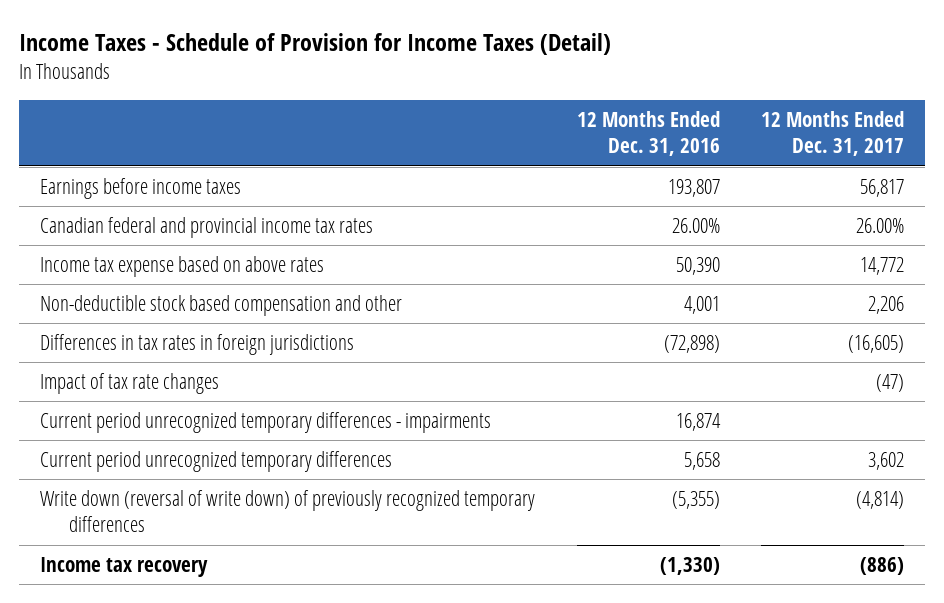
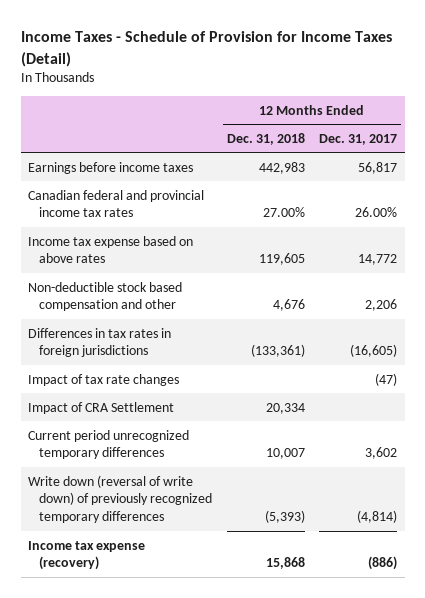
- | 12 Months Ended Dec. 31, 2016 | 12 Months Ended Dec. 31, 2017
+ | 12 Months Ended Dec. 31, 2018 | 12 Months Ended Dec. 31, 2017
- Current period unrecognized temporary differences - impairments | 16,874 |
+ Impact of CRA Settlement | 20,334 |
- Income tax recovery | (1,330) | (886)
+ Income tax expense (recovery) | 15,868 | (886)

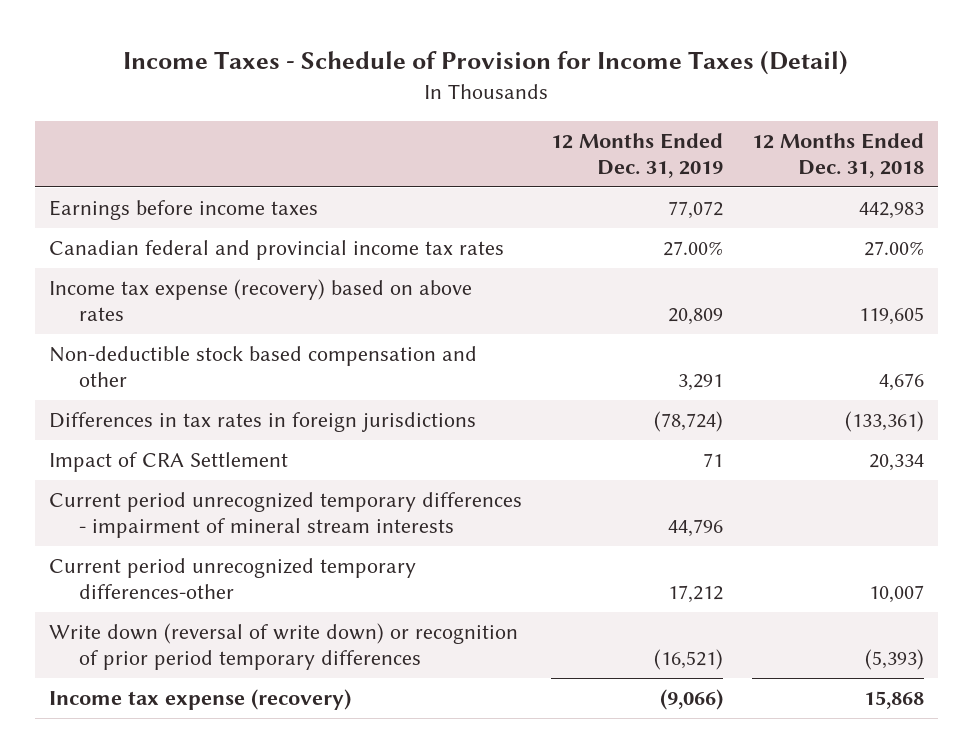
- | 12 Months Ended Dec. 31, 2018 | 12 Months Ended Dec. 31, 2017
+ | 12 Months Ended Dec. 31, 2019 | 12 Months Ended Dec. 31, 2018
- Income tax expense based on above rates | 119,605 | 14,772
+ Income tax expense (recovery) based on above rates | 20,809 | 119,605
- Impact of tax rate changes | | (47)
- Current period unrecognized temporary differences | 10,007 | 3,602
- Write down (reversal of write down) of previously recognized temporary differences | (5,393) | (4,814)
+ Current period unrecognized temporary differences - impairment of mineral stream interests | 44,796 |
+ Current period unrecognized temporary differences-other | 17,212 | 10,007
+ Write down (reversal of write down) or recognition of prior period temporary differences | (16,521) | (5,393)

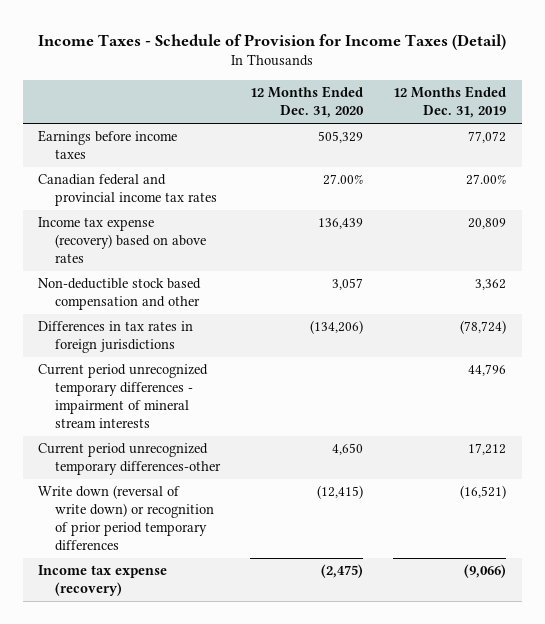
- | 12 Months Ended Dec. 31, 2019 | 12 Months Ended Dec. 31, 2018
+ | 12 Months Ended Dec. 31, 2020 | 12 Months Ended Dec. 31, 2019
- Non-deductible stock based compensation and other | 3,291 | 4,676
+ Non-deductible stock based compensation and other | 3,057 | 3,362
- Impact of CRA Settlement | 71 | 20,334

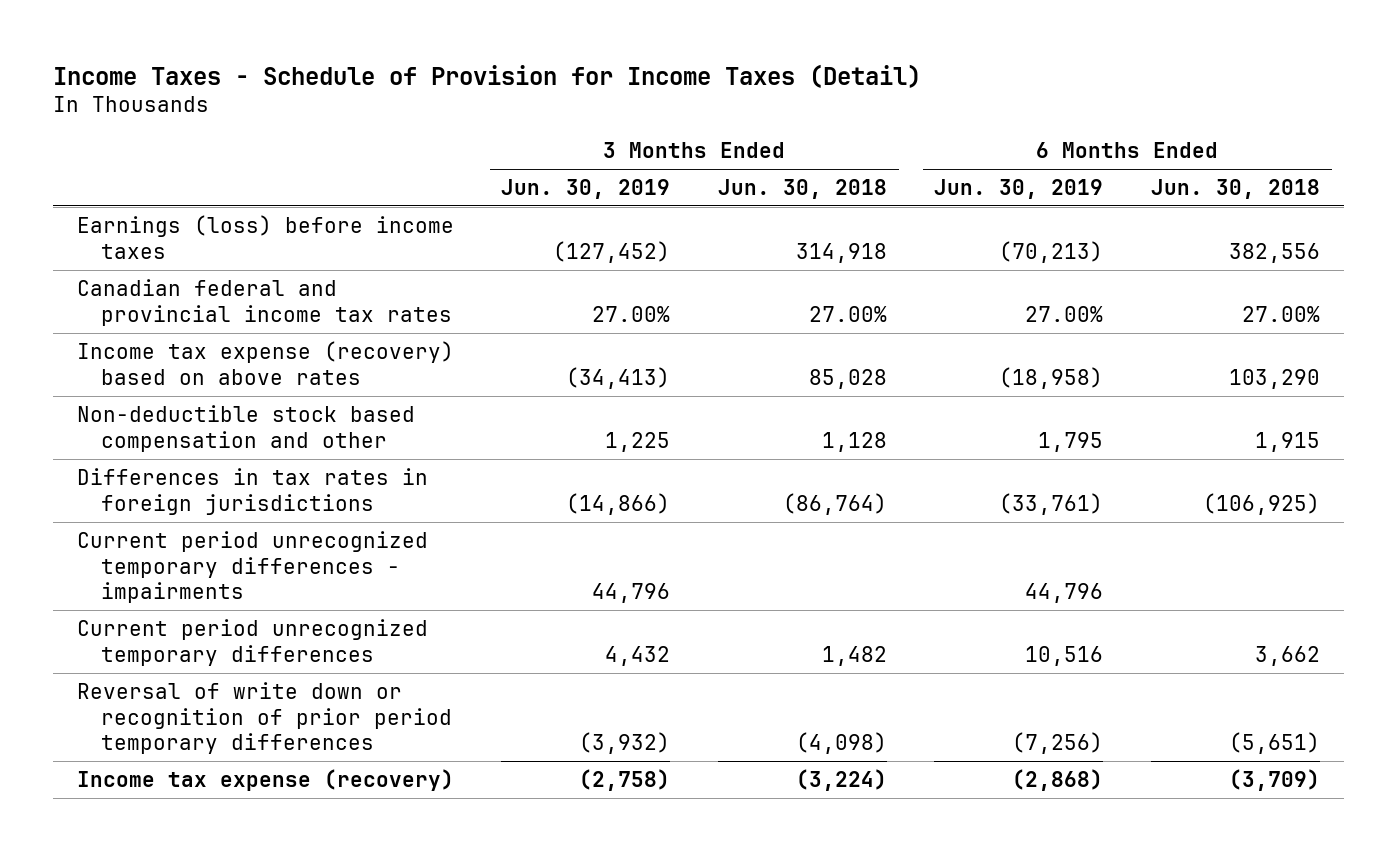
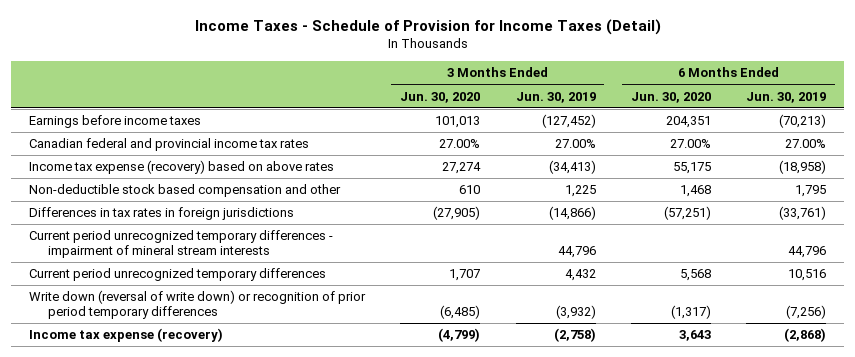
- | 3 Months Ended Jun. 30, 2019 | 3 Months Ended Jun. 30, 2018 | 6 Months Ended Jun. 30, 2019 | 6 Months Ended Jun. 30, 2018
+ | 3 Months Ended Jun. 30, 2020 | 3 Months Ended Jun. 30, 2019 | 6 Months Ended Jun. 30, 2020 | 6 Months Ended Jun. 30, 2019
- Earnings (loss) before income taxes | (127,452) | 314,918 | (70,213) | 382,556
+ Earnings before income taxes | 101,013 | (127,452) | 204,351 | (70,213)
- Current period unrecognized temporary differences - impairments | 44,796 | | 44,796 |
+ Current period unrecognized temporary differences - impairment of mineral stream interests | | 44,796 | | 44,796
- Reversal of write down or recognition of prior period temporary differences | (3,932) | (4,098) | (7,256) | (5,651)
+ Write down (reversal of write down) or recognition of prior period temporary differences | (6,485) | (3,932) | (1,317) | (7,256)

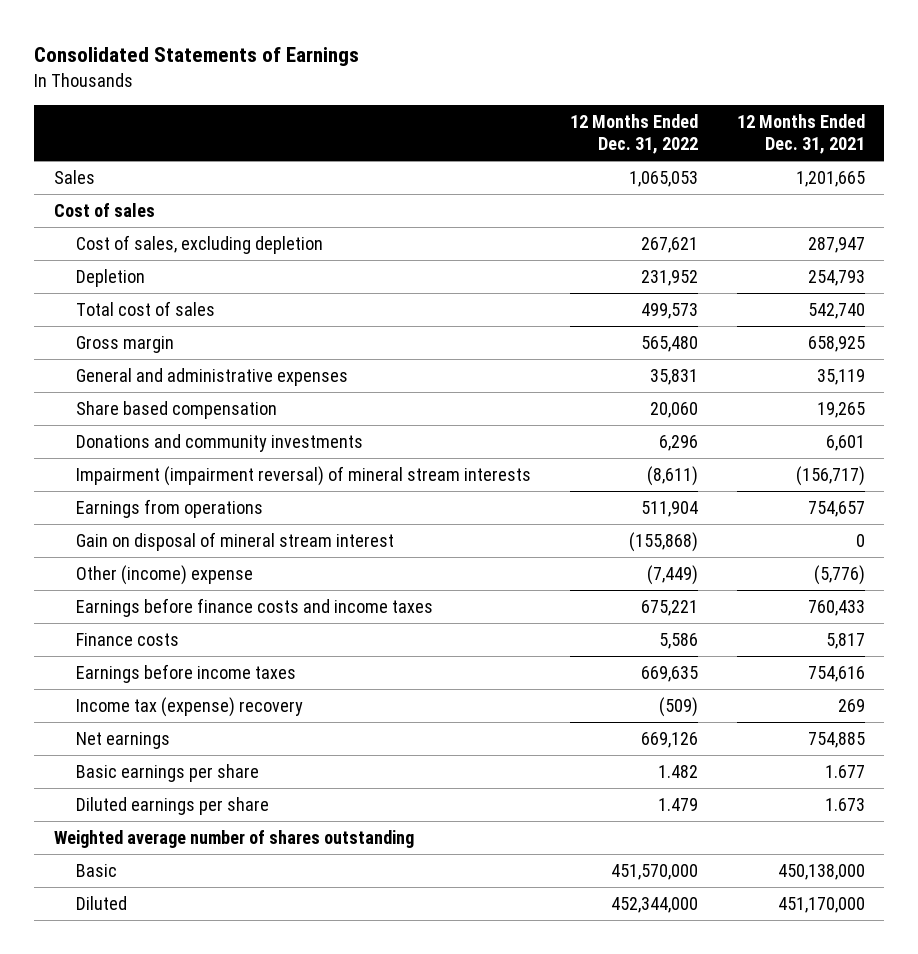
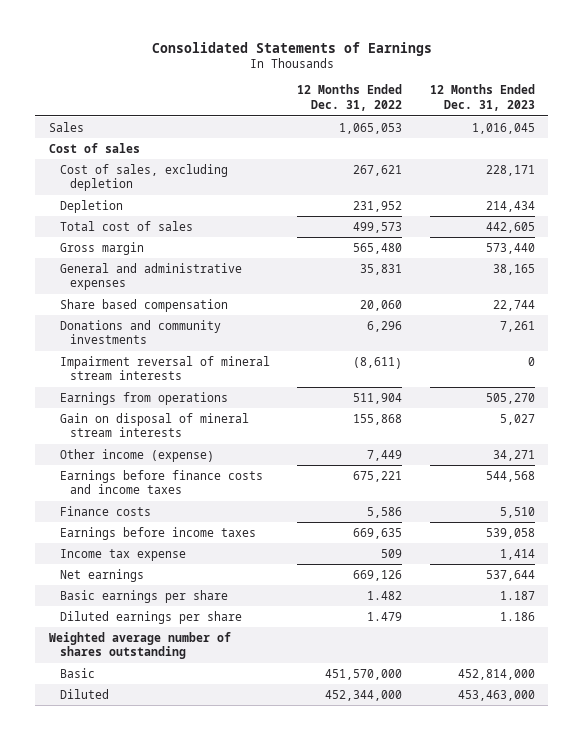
- | 12 Months Ended Dec. 31, 2022 | 12 Months Ended Dec. 31, 2021
+ | 12 Months Ended Dec. 31, 2022 | 12 Months Ended Dec. 31, 2023
- Impairment (impairment reversal) of mineral stream interests | (8,611) | (156,717)
+ Impairment reversal of mineral stream interests | (8,611) | 0
- Gain on disposal of mineral stream interest | (155,868) | 0
- Other (income) expense | (7,449) | (5,776)
+ Gain on disposal of mineral stream interests | 155,868 | 5,027
+ Other income (expense) | 7,449 | 34,271
- Income tax (expense) recovery | (509) | 269
+ Income tax expense | 509 | 1,414

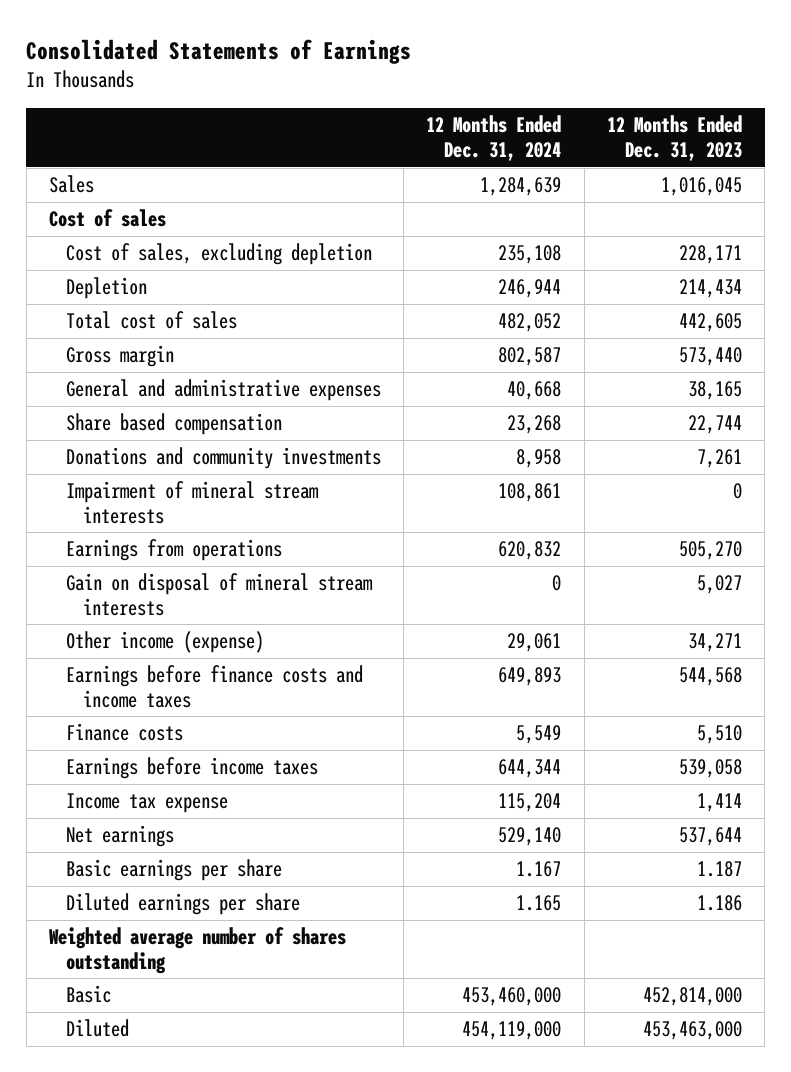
- | 12 Months Ended Dec. 31, 2022 | 12 Months Ended Dec. 31, 2023
+ | 12 Months Ended Dec. 31, 2024 | 12 Months Ended Dec. 31, 2023
- Impairment reversal of mineral stream interests | (8,611) | 0
+ Impairment of mineral stream interests | 108,861 | 0

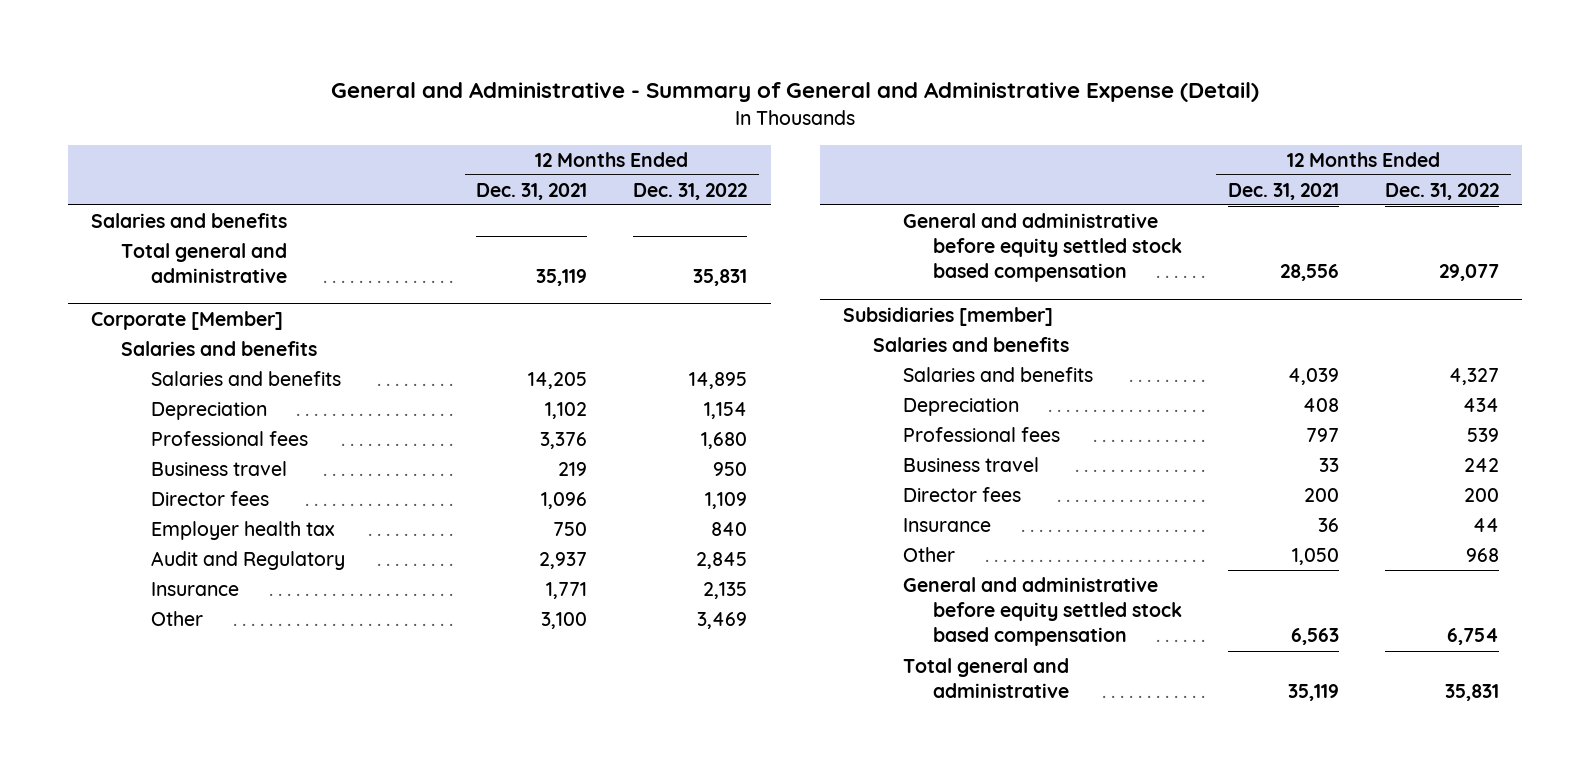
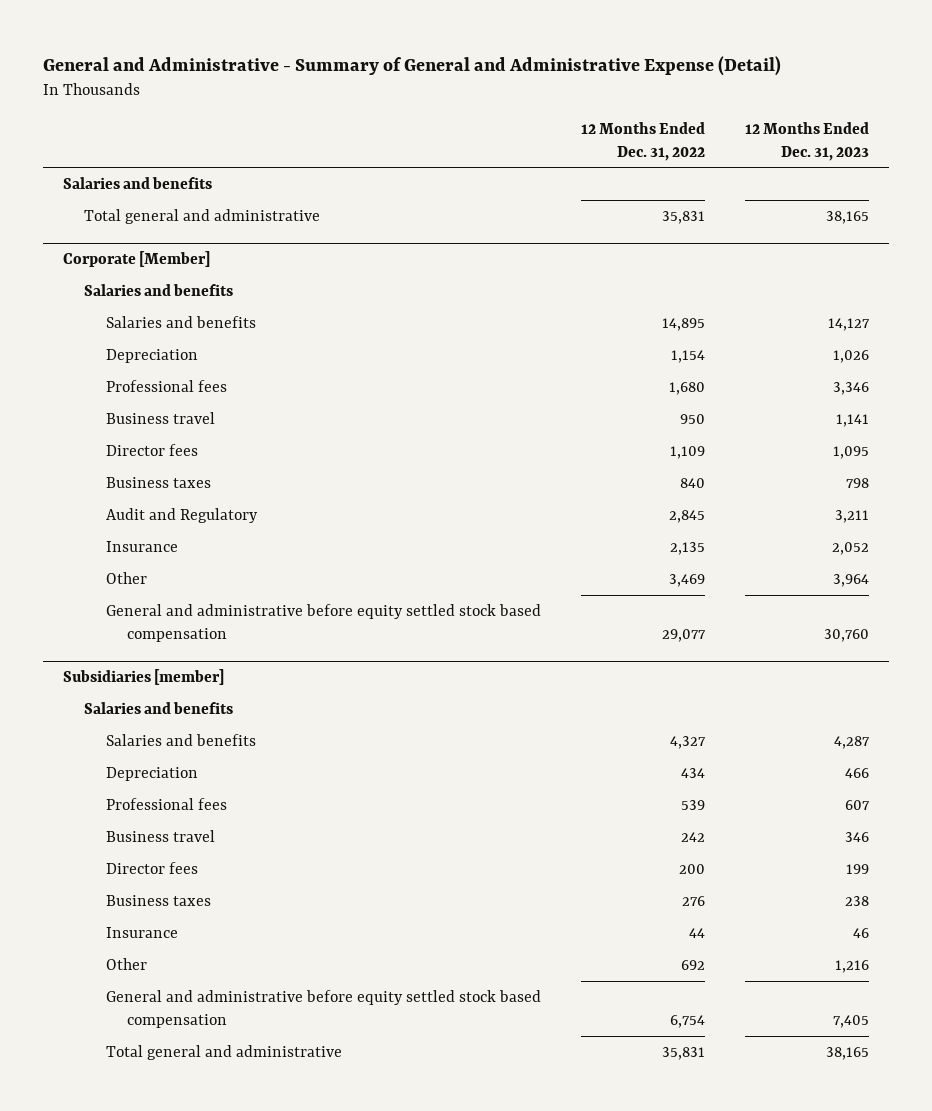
- | 12 Months Ended Dec. 31, 2021 | 12 Months Ended Dec. 31, 2022
+ | 12 Months Ended Dec. 31, 2022 | 12 Months Ended Dec. 31, 2023
@ Corporate [Member]
- Employer health tax | 750 | 840
+ Business taxes | 840 | 798
@ Subsidiaries [member]
+ Business taxes | 276 | 238
- Other | 1,050 | 968
+ Other | 692 | 1,216

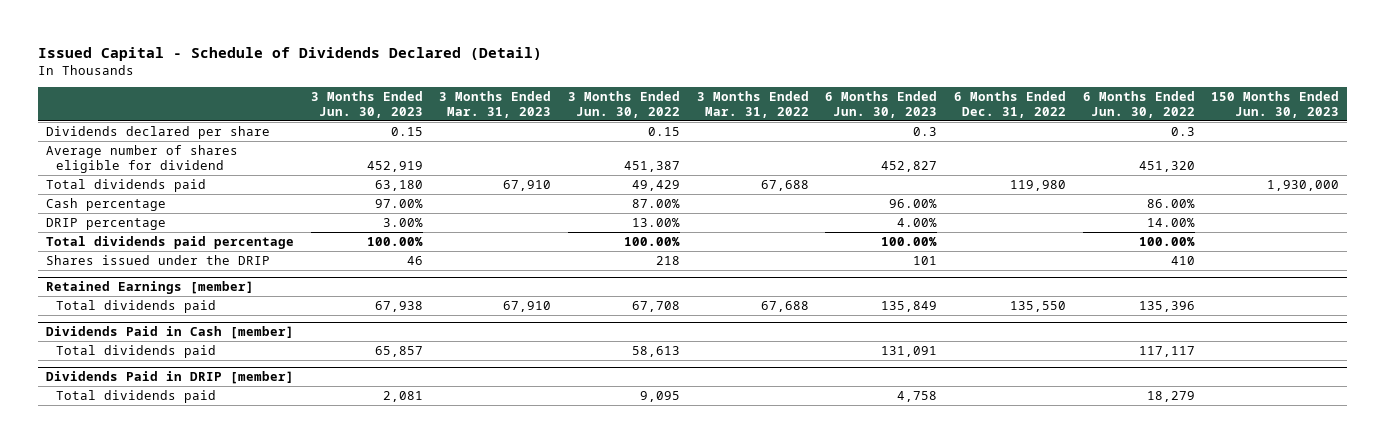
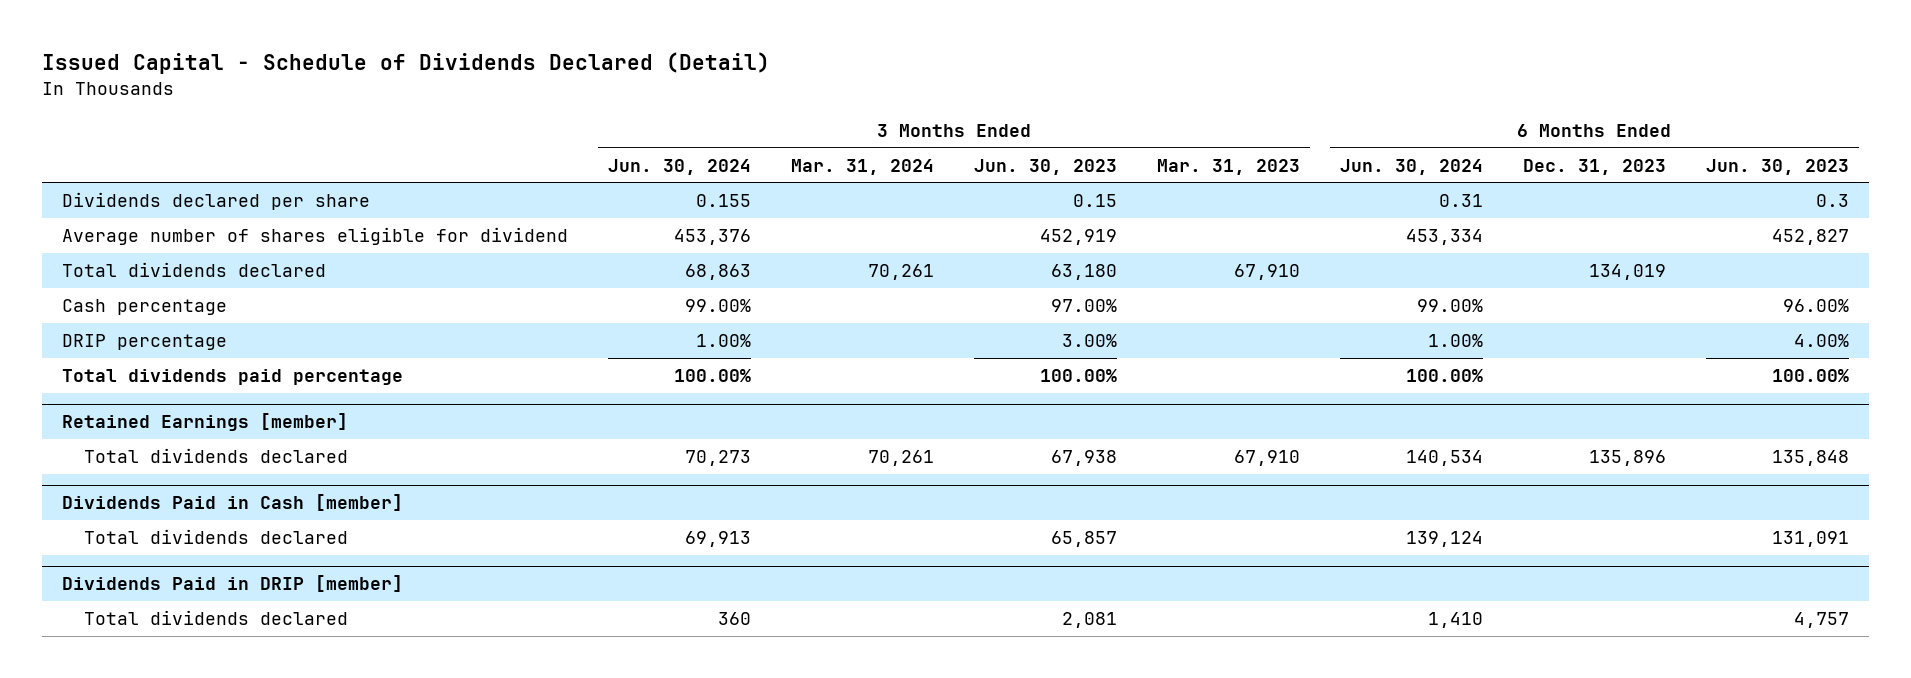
- | 3 Months Ended Jun. 30, 2023 | 3 Months Ended Mar. 31, 2023 | 3 Months Ended Jun. 30, 2022 | 3 Months Ended Mar. 31, 2022 | 6 Months Ended Jun. 30, 2023 | 6 Months Ended Dec. 31, 2022 | 6 Months Ended Jun. 30, 2022 | 150 Months Ended Jun. 30, 2023
+ | 3 Months Ended Jun. 30, 2024 | 3 Months Ended Mar. 31, 2024 | 3 Months Ended Jun. 30, 2023 | 3 Months Ended Mar. 31, 2023 | 6 Months Ended Jun. 30, 2024 | 6 Months Ended Dec. 31, 2023 | 6 Months Ended Jun. 30, 2023
- Total dividends paid | 63,180 | 67,910 | 49,429 | 67,688 | | 119,980 | | 1,930,000
+ Total dividends declared | 68,863 | 70,261 | 63,180 | 67,910 | | 134,019 |
- Shares issued under the DRIP | 46 | | 218 | | 101 | | 410 |
@ Retained Earnings [member]
- Total dividends paid | 67,938 | 67,910 | 67,708 | 67,688 | 135,849 | 135,550 | 135,396 |
+ Total dividends declared | 70,273 | 70,261 | 67,938 | 67,910 | 140,534 | 135,896 | 135,848
@ Dividends Paid in Cash [member]
- Total dividends paid | 65,857 | | 58,613 | | 131,091 | | 117,117 |
+ Total dividends declared | 69,913 | | 65,857 | | 139,124 | | 131,091
@ Dividends Paid in DRIP [member]
- Total dividends paid | 2,081 | | 9,095 | | 4,758 | | 18,279 |
+ Total dividends declared | 360 | | 2,081 | | 1,410 | | 4,757

